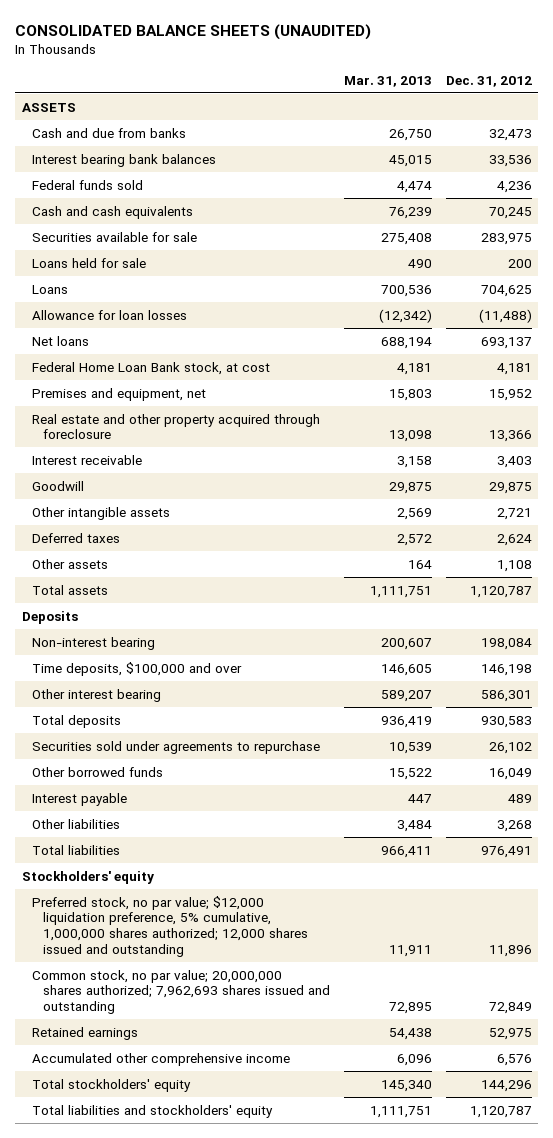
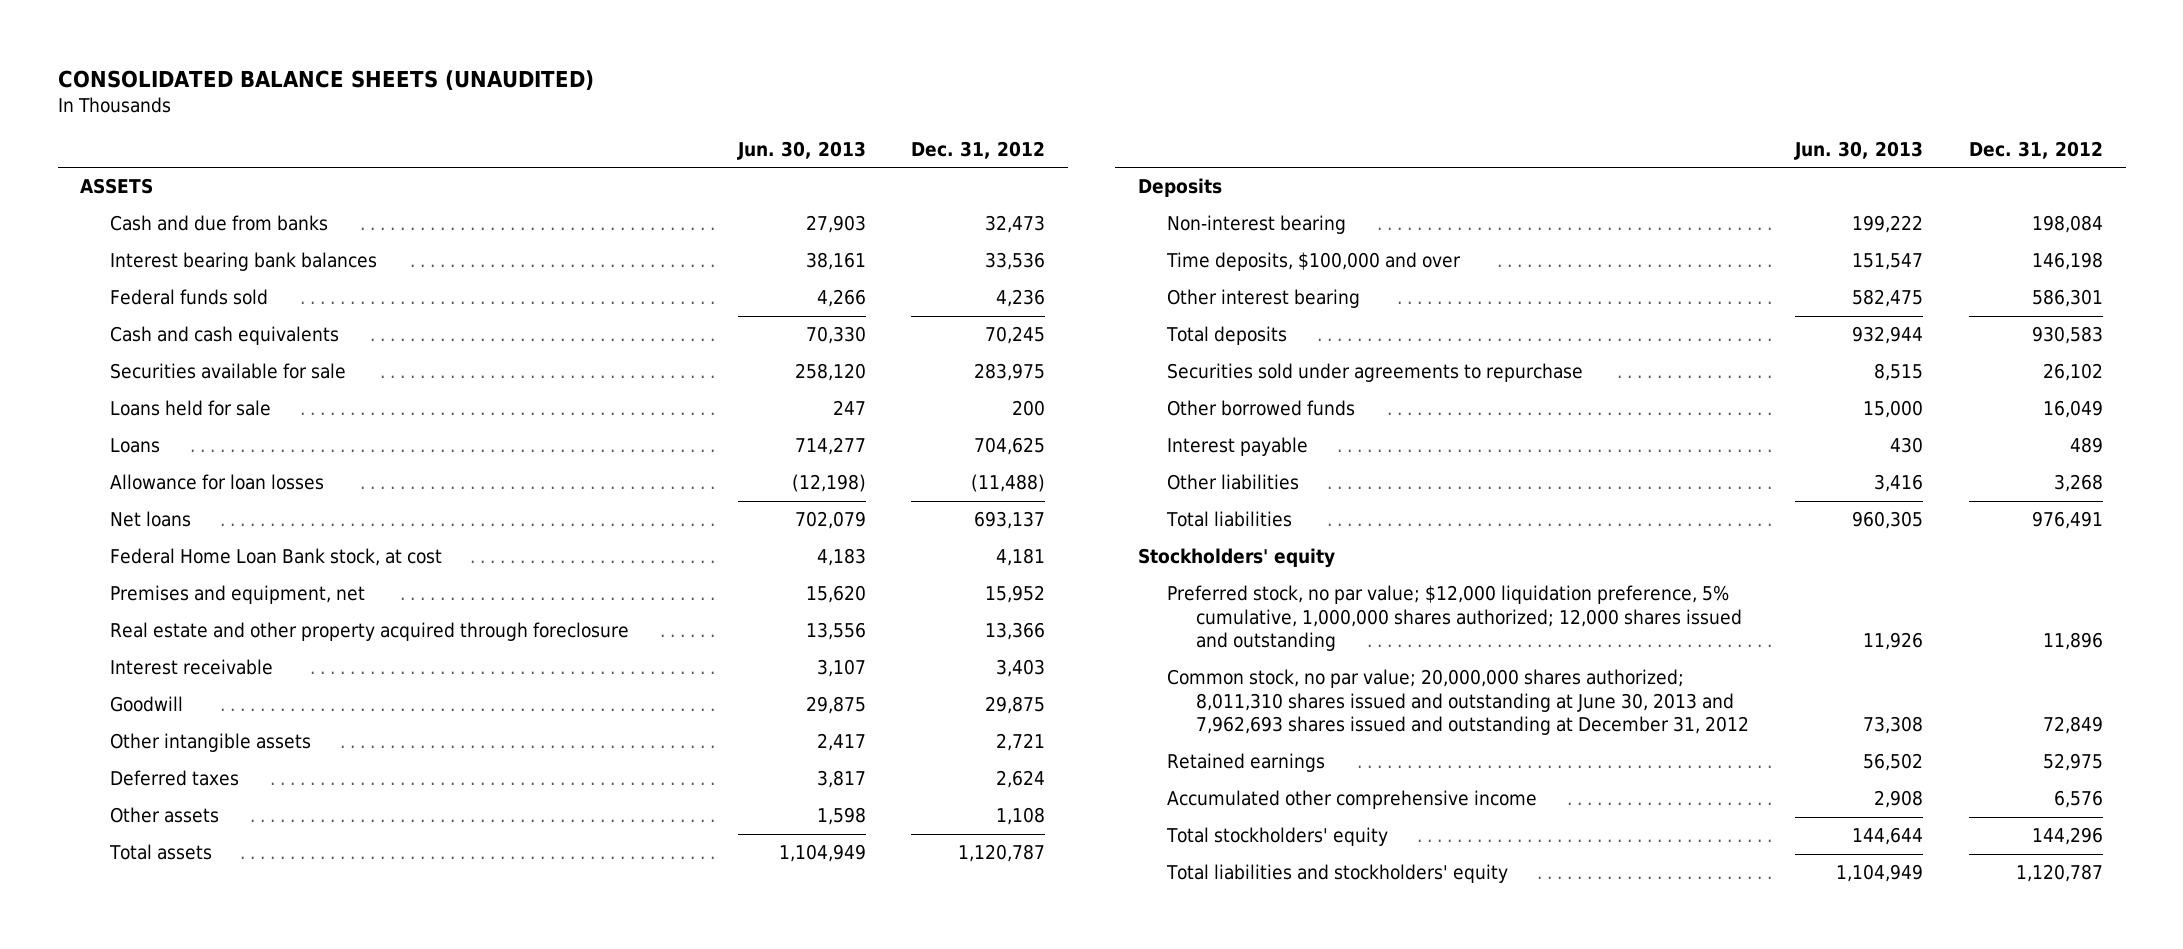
- | Mar. 31, 2013 | Dec. 31, 2012
+ | Jun. 30, 2013 | Dec. 31, 2012
- Common stock, no par value; 20,000,000 shares authorized; 7,962,693 shares issued and outstanding | 72,895 | 72,849
+ Common stock, no par value; 20,000,000 shares authorized; 8,011,310 shares issued and outstanding at June 30, 2013 and 7,962,693 shares issued and outstanding at December 31, 2012 | 73,308 | 72,849

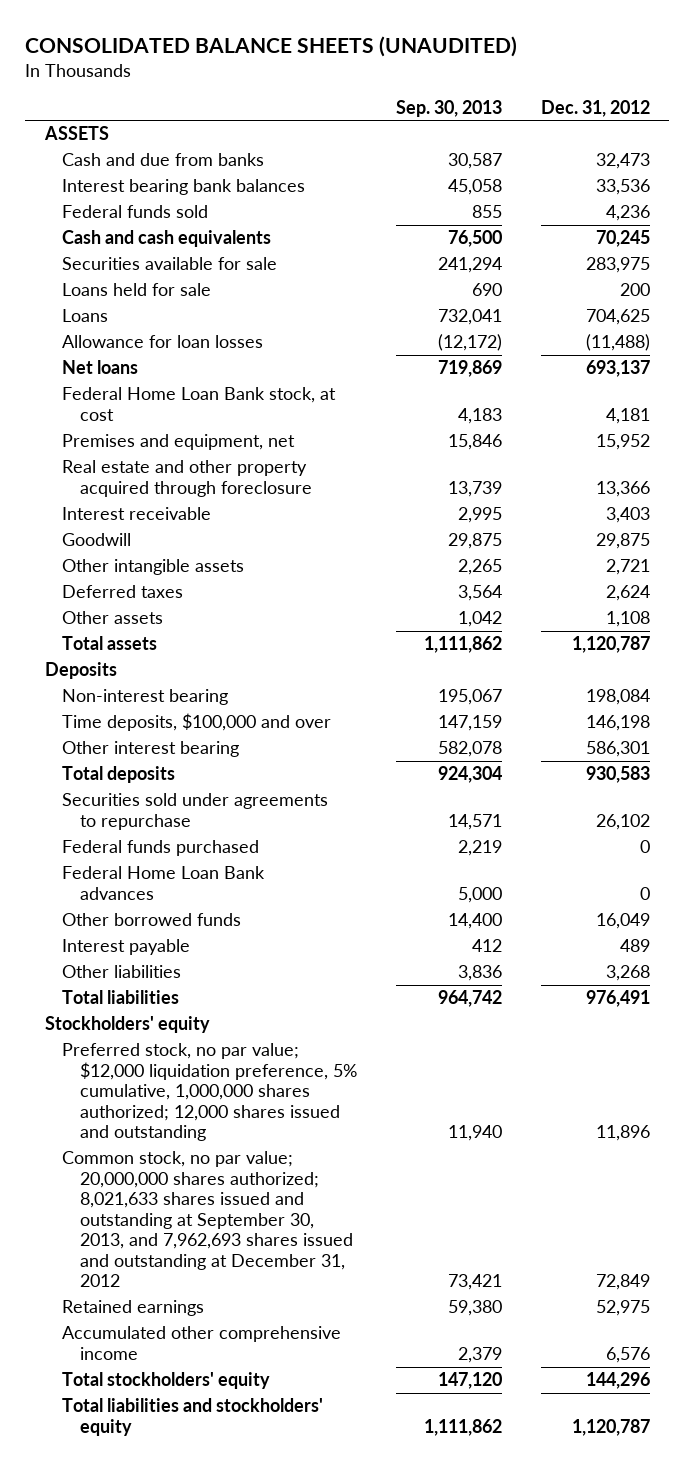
- | Jun. 30, 2013 | Dec. 31, 2012
+ | Sep. 30, 2013 | Dec. 31, 2012
+ Federal funds purchased | 2,219 | 0
+ Federal Home Loan Bank advances | 5,000 | 0
- Common stock, no par value; 20,000,000 shares authorized; 8,011,310 shares issued and outstanding at June 30, 2013 and 7,962,693 shares issued and outstanding at December 31, 2012 | 73,308 | 72,849
+ Common stock, no par value; 20,000,000 shares authorized; 8,021,633 shares issued and outstanding at September 30, 2013, and 7,962,693 shares issued and outstanding at December 31, 2012 | 73,421 | 72,849

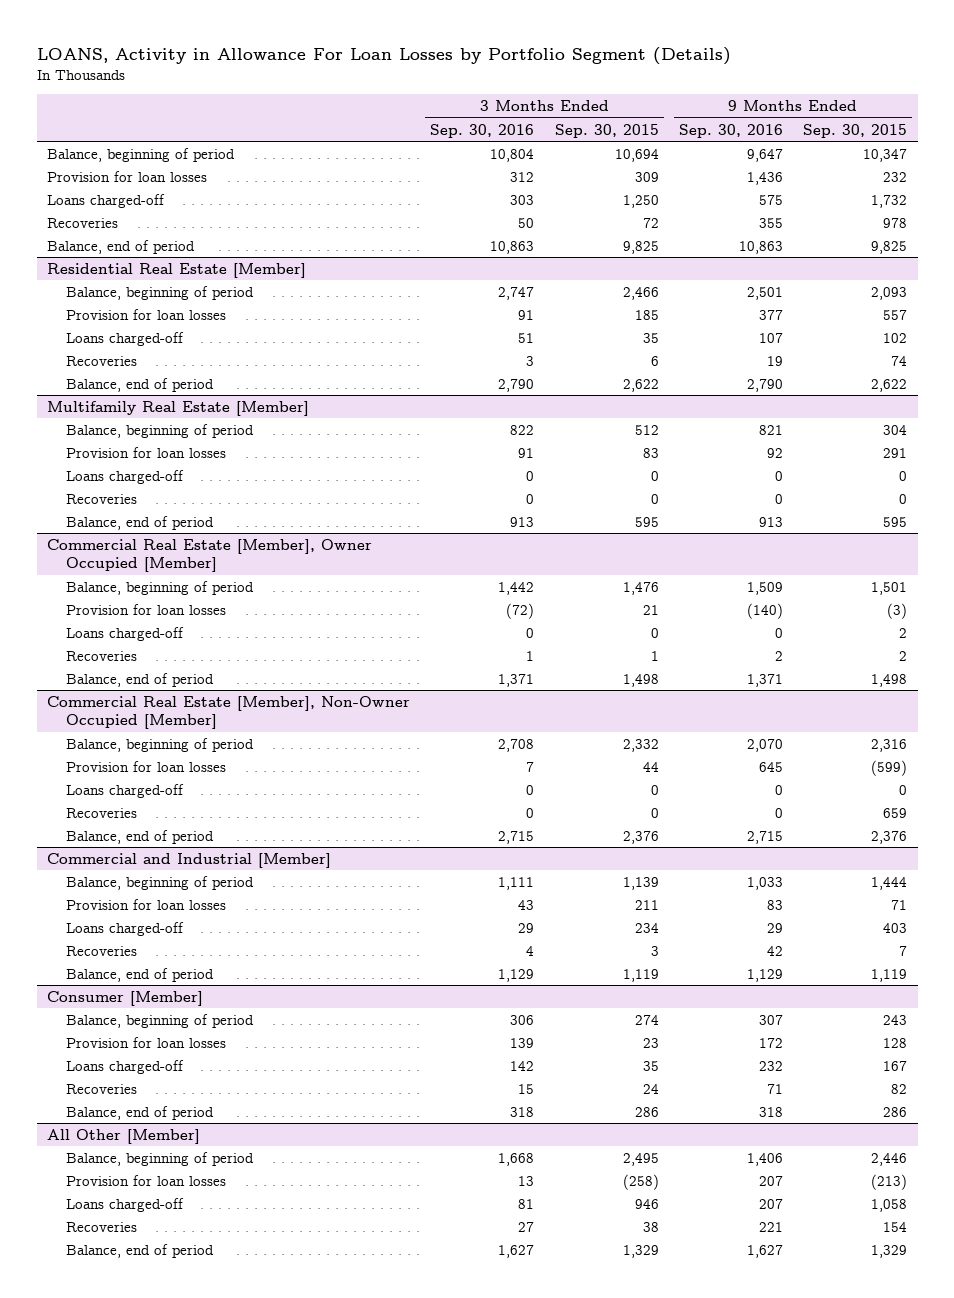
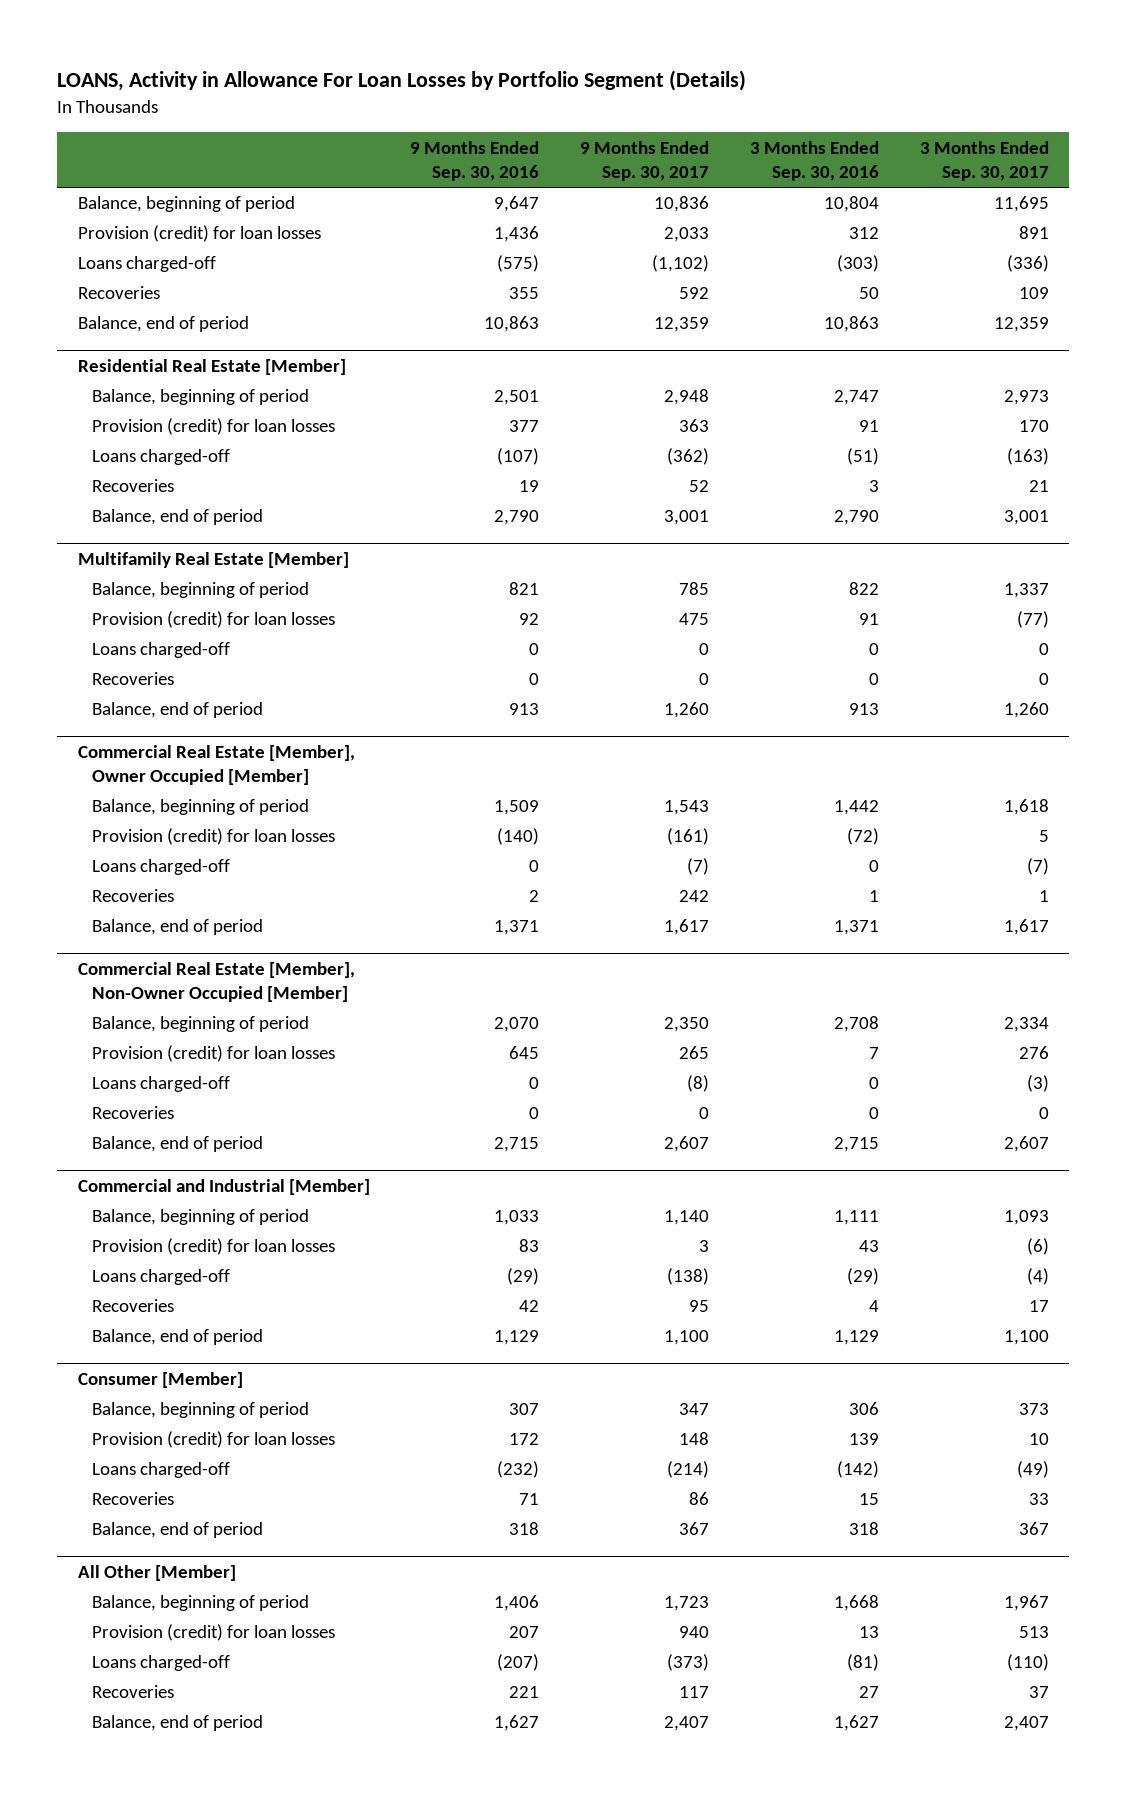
- | 3 Months Ended Sep. 30, 2016 | 3 Months Ended Sep. 30, 2015 | 9 Months Ended Sep. 30, 2016 | 9 Months Ended Sep. 30, 2015
+ | 9 Months Ended Sep. 30, 2016 | 9 Months Ended Sep. 30, 2017 | 3 Months Ended Sep. 30, 2016 | 3 Months Ended Sep. 30, 2017
- Provision for loan losses | 312 | 309 | 1,436 | 232
- Loans charged-off | 303 | 1,250 | 575 | 1,732
+ Provision (credit) for loan losses | 1,436 | 2,033 | 312 | 891
+ Loans charged-off | (575) | (1,102) | (303) | (336)
@ Residential Real Estate [Member]
- Provision for loan losses | 91 | 185 | 377 | 557
- Loans charged-off | 51 | 35 | 107 | 102
+ Provision (credit) for loan losses | 377 | 363 | 91 | 170
+ Loans charged-off | (107) | (362) | (51) | (163)
@ Multifamily Real Estate [Member]
- Provision for loan losses | 91 | 83 | 92 | 291
+ Provision (credit) for loan losses | 92 | 475 | 91 | (77)
@ Commercial Real Estate [Member], Owner Occupied [Member]
- Provision for loan losses | (72) | 21 | (140) | (3)
+ Provision (credit) for loan losses | (140) | (161) | (72) | 5
@ Commercial Real Estate [Member], Non-Owner Occupied [Member]
- Provision for loan losses | 7 | 44 | 645 | (599)
+ Provision (credit) for loan losses | 645 | 265 | 7 | 276
@ Commercial and Industrial [Member]
- Provision for loan losses | 43 | 211 | 83 | 71
- Loans charged-off | 29 | 234 | 29 | 403
+ Provision (credit) for loan losses | 83 | 3 | 43 | (6)
+ Loans charged-off | (29) | (138) | (29) | (4)
@ Consumer [Member]
- Provision for loan losses | 139 | 23 | 172 | 128
- Loans charged-off | 142 | 35 | 232 | 167
+ Provision (credit) for loan losses | 172 | 148 | 139 | 10
+ Loans charged-off | (232) | (214) | (142) | (49)
@ All Other [Member]
- Provision for loan losses | 13 | (258) | 207 | (213)
- Loans charged-off | 81 | 946 | 207 | 1,058
+ Provision (credit) for loan losses | 207 | 940 | 13 | 513
+ Loans charged-off | (207) | (373) | (81) | (110)

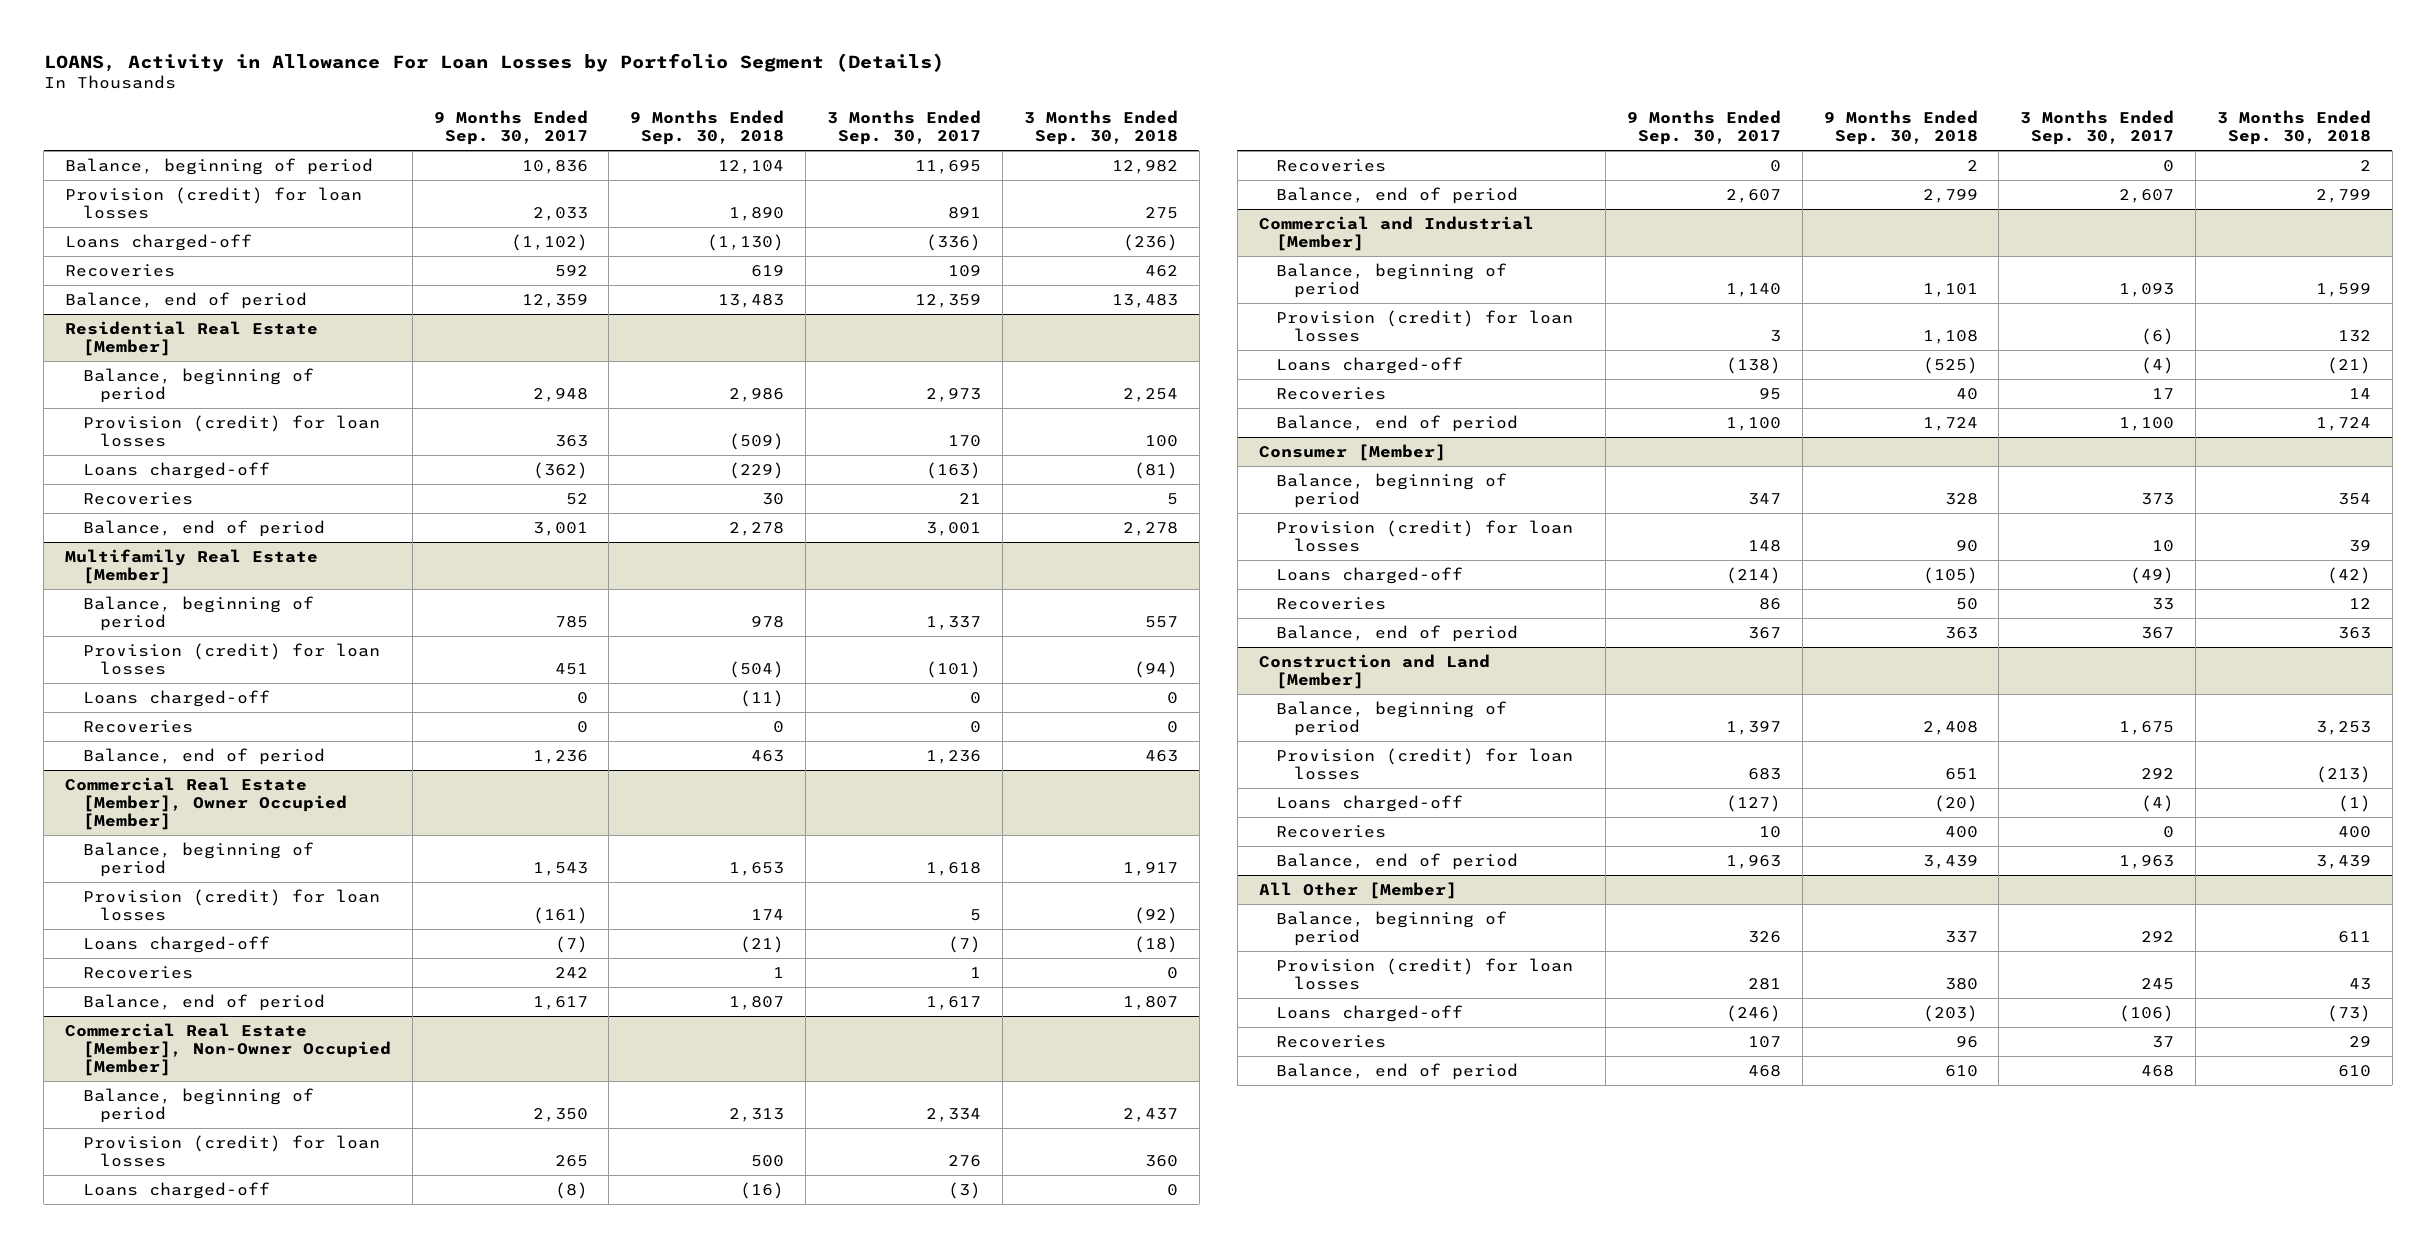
- | 9 Months Ended Sep. 30, 2016 | 9 Months Ended Sep. 30, 2017 | 3 Months Ended Sep. 30, 2016 | 3 Months Ended Sep. 30, 2017
+ | 9 Months Ended Sep. 30, 2017 | 9 Months Ended Sep. 30, 2018 | 3 Months Ended Sep. 30, 2017 | 3 Months Ended Sep. 30, 2018
@ Multifamily Real Estate [Member]
- Provision (credit) for loan losses | 92 | 475 | 91 | (77)
+ Provision (credit) for loan losses | 451 | (504) | (101) | (94)
- Balance, end of period | 913 | 1,260 | 913 | 1,260
+ Balance, end of period | 1,236 | 463 | 1,236 | 463
+ Construction and Land [Member]
+ Balance, beginning of period | 1,397 | 2,408 | 1,675 | 3,253
+ Provision (credit) for loan losses | 683 | 651 | 292 | (213)
+ Loans charged-off | (127) | (20) | (4) | (1)
+ Recoveries | 10 | 400 | 0 | 400
+ Balance, end of period | 1,963 | 3,439 | 1,963 | 3,439
@ All Other [Member]
- Balance, beginning of period | 1,406 | 1,723 | 1,668 | 1,967
- Provision (credit) for loan losses | 207 | 940 | 13 | 513
- Loans charged-off | (207) | (373) | (81) | (110)
- Recoveries | 221 | 117 | 27 | 37
- Balance, end of period | 1,627 | 2,407 | 1,627 | 2,407
+ Balance, beginning of period | 326 | 337 | 292 | 611
+ Provision (credit) for loan losses | 281 | 380 | 245 | 43
+ Loans charged-off | (246) | (203) | (106) | (73)
+ Recoveries | 107 | 96 | 37 | 29
+ Balance, end of period | 468 | 610 | 468 | 610

